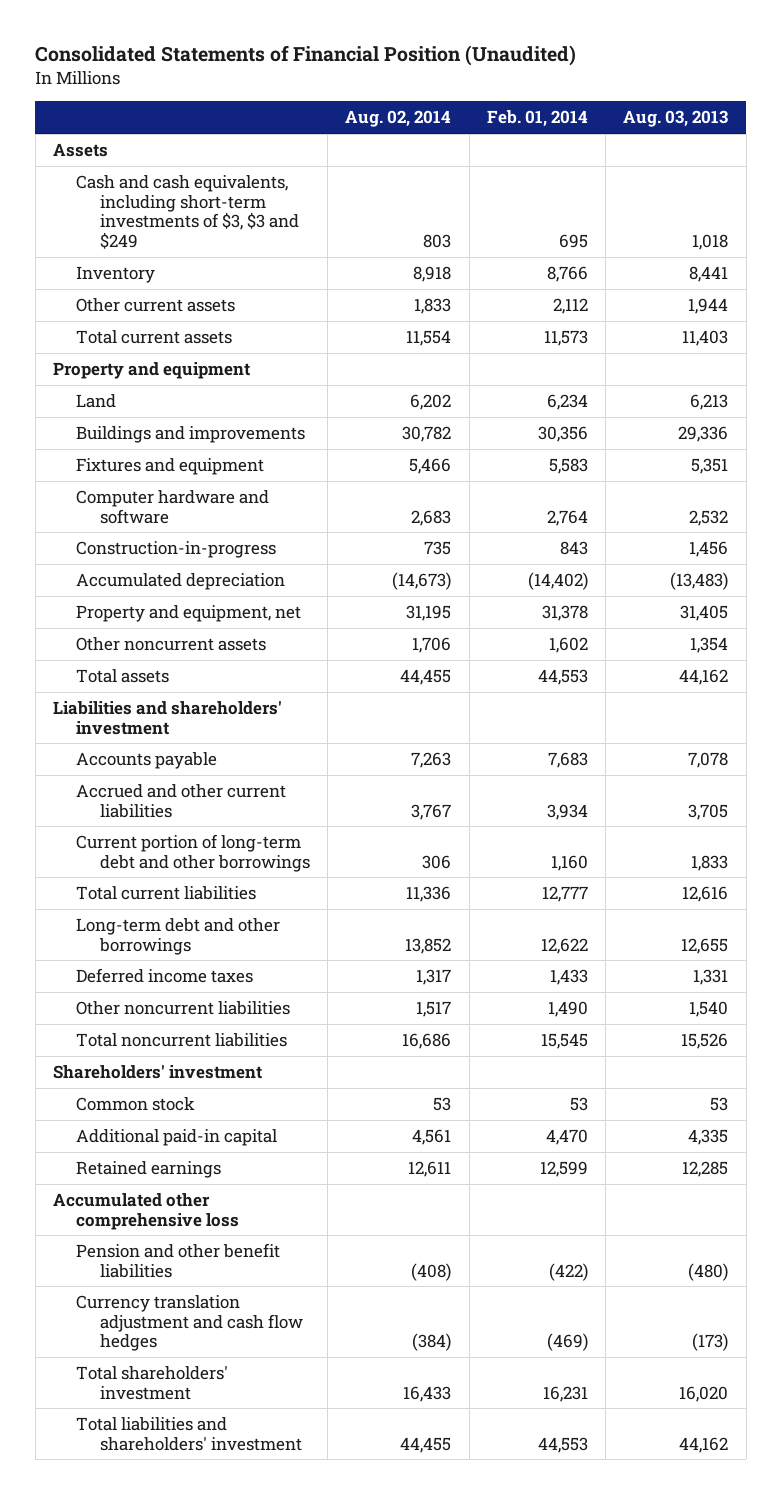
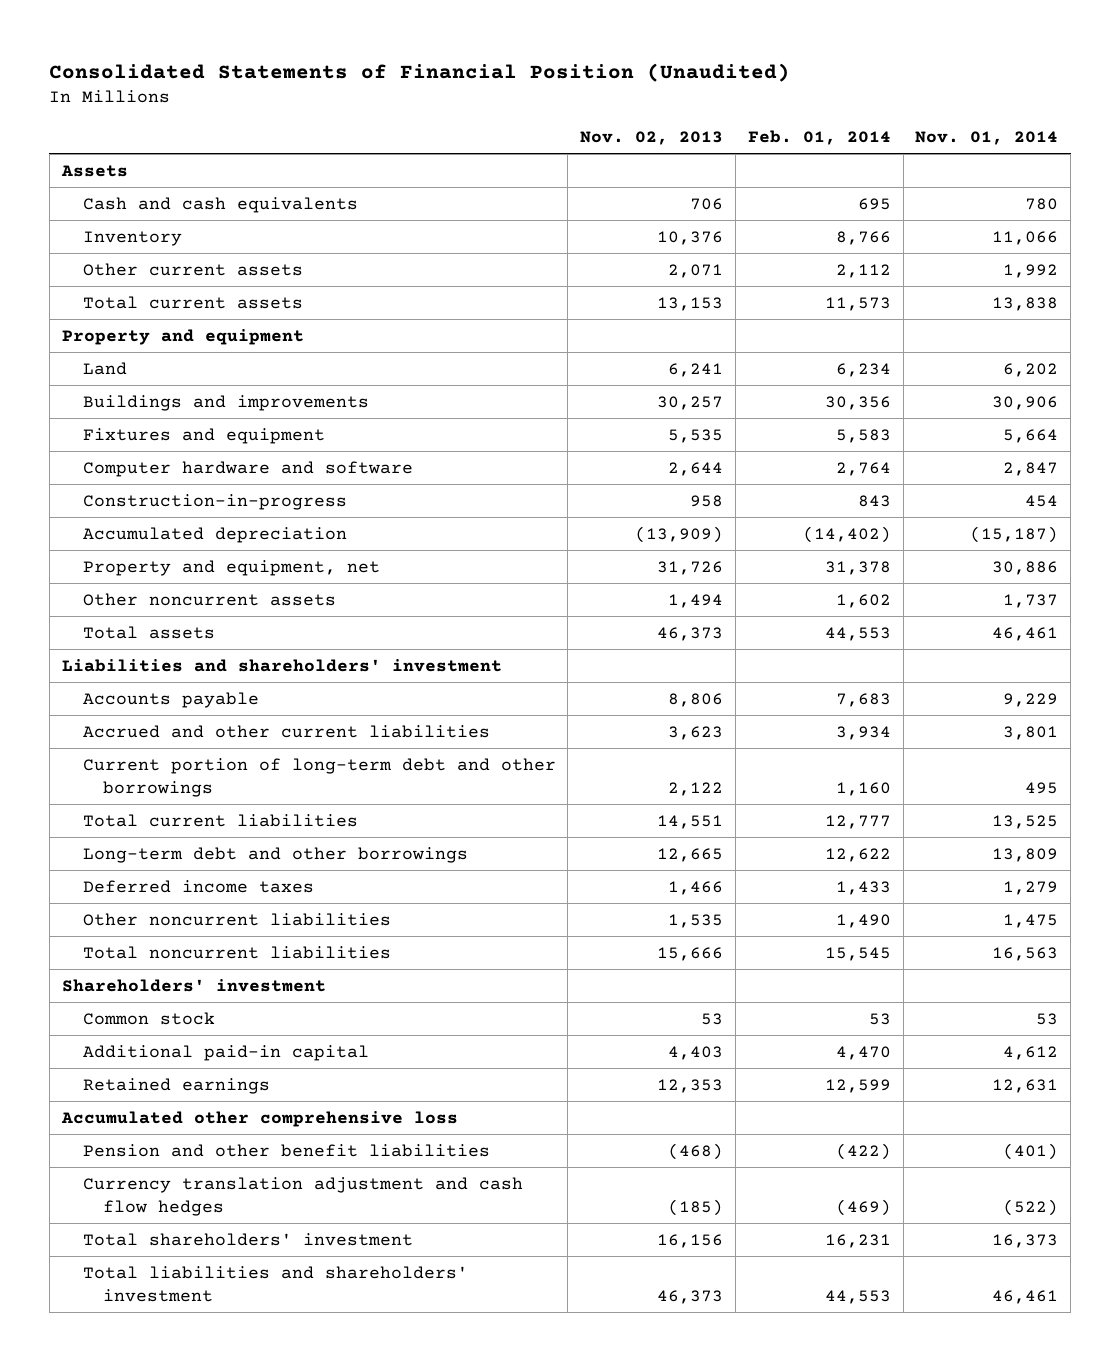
- | Aug. 02, 2014 | Feb. 01, 2014 | Aug. 03, 2013
+ | Nov. 02, 2013 | Feb. 01, 2014 | Nov. 01, 2014
- Cash and cash equivalents, including short-term investments of $3, $3 and $249 | 803 | 695 | 1,018
+ Cash and cash equivalents | 706 | 695 | 780

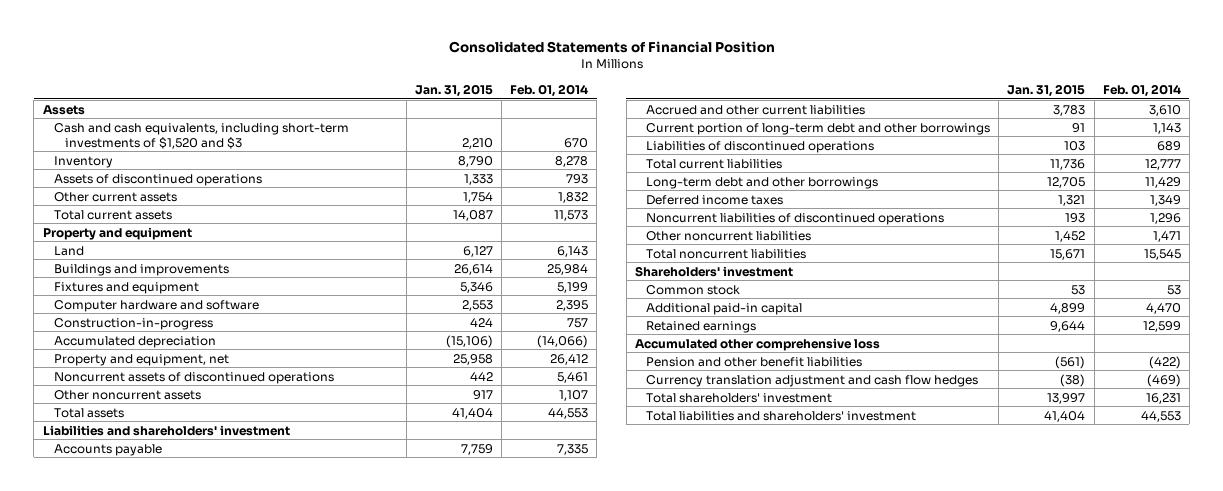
- Consolidated Statements of Financial Position (Unaudited)
+ Consolidated Statements of Financial Position
- | Nov. 02, 2013 | Feb. 01, 2014 | Nov. 01, 2014
+ | Jan. 31, 2015 | Feb. 01, 2014
- Cash and cash equivalents | 706 | 695 | 780
- Inventory | 10,376 | 8,766 | 11,066
- Other current assets | 2,071 | 2,112 | 1,992
+ Cash and cash equivalents, including short-term investments of $1,520 and $3 | 2,210 | 670
+ Inventory | 8,790 | 8,278
+ Assets of discontinued operations | 1,333 | 793
+ Other current assets | 1,754 | 1,832
- Land | 6,241 | 6,234 | 6,202
- Buildings and improvements | 30,257 | 30,356 | 30,906
- Fixtures and equipment | 5,535 | 5,583 | 5,664
- Computer hardware and software | 2,644 | 2,764 | 2,847
- Construction-in-progress | 958 | 843 | 454
- Accumulated depreciation | (13,909) | (14,402) | (15,187)
- Property and equipment, net | 31,726 | 31,378 | 30,886
- Other noncurrent assets | 1,494 | 1,602 | 1,737
+ Land | 6,127 | 6,143
+ Buildings and improvements | 26,614 | 25,984
+ Fixtures and equipment | 5,346 | 5,199
+ Computer hardware and software | 2,553 | 2,395
+ Construction-in-progress | 424 | 757
+ Accumulated depreciation | (15,106) | (14,066)
+ Property and equipment, net | 25,958 | 26,412
+ Noncurrent assets of discontinued operations | 442 | 5,461
+ Other noncurrent assets | 917 | 1,107
- Accounts payable | 8,806 | 7,683 | 9,229
- Accrued and other current liabilities | 3,623 | 3,934 | 3,801
- Current portion of long-term debt and other borrowings | 2,122 | 1,160 | 495
+ Accounts payable | 7,759 | 7,335
+ Accrued and other current liabilities | 3,783 | 3,610
+ Current portion of long-term debt and other borrowings | 91 | 1,143
+ Liabilities of discontinued operations | 103 | 689
- Long-term debt and other borrowings | 12,665 | 12,622 | 13,809
- Deferred income taxes | 1,466 | 1,433 | 1,279
- Other noncurrent liabilities | 1,535 | 1,490 | 1,475
+ Long-term debt and other borrowings | 12,705 | 11,429
+ Deferred income taxes | 1,321 | 1,349
+ Noncurrent liabilities of discontinued operations | 193 | 1,296
+ Other noncurrent liabilities | 1,452 | 1,471

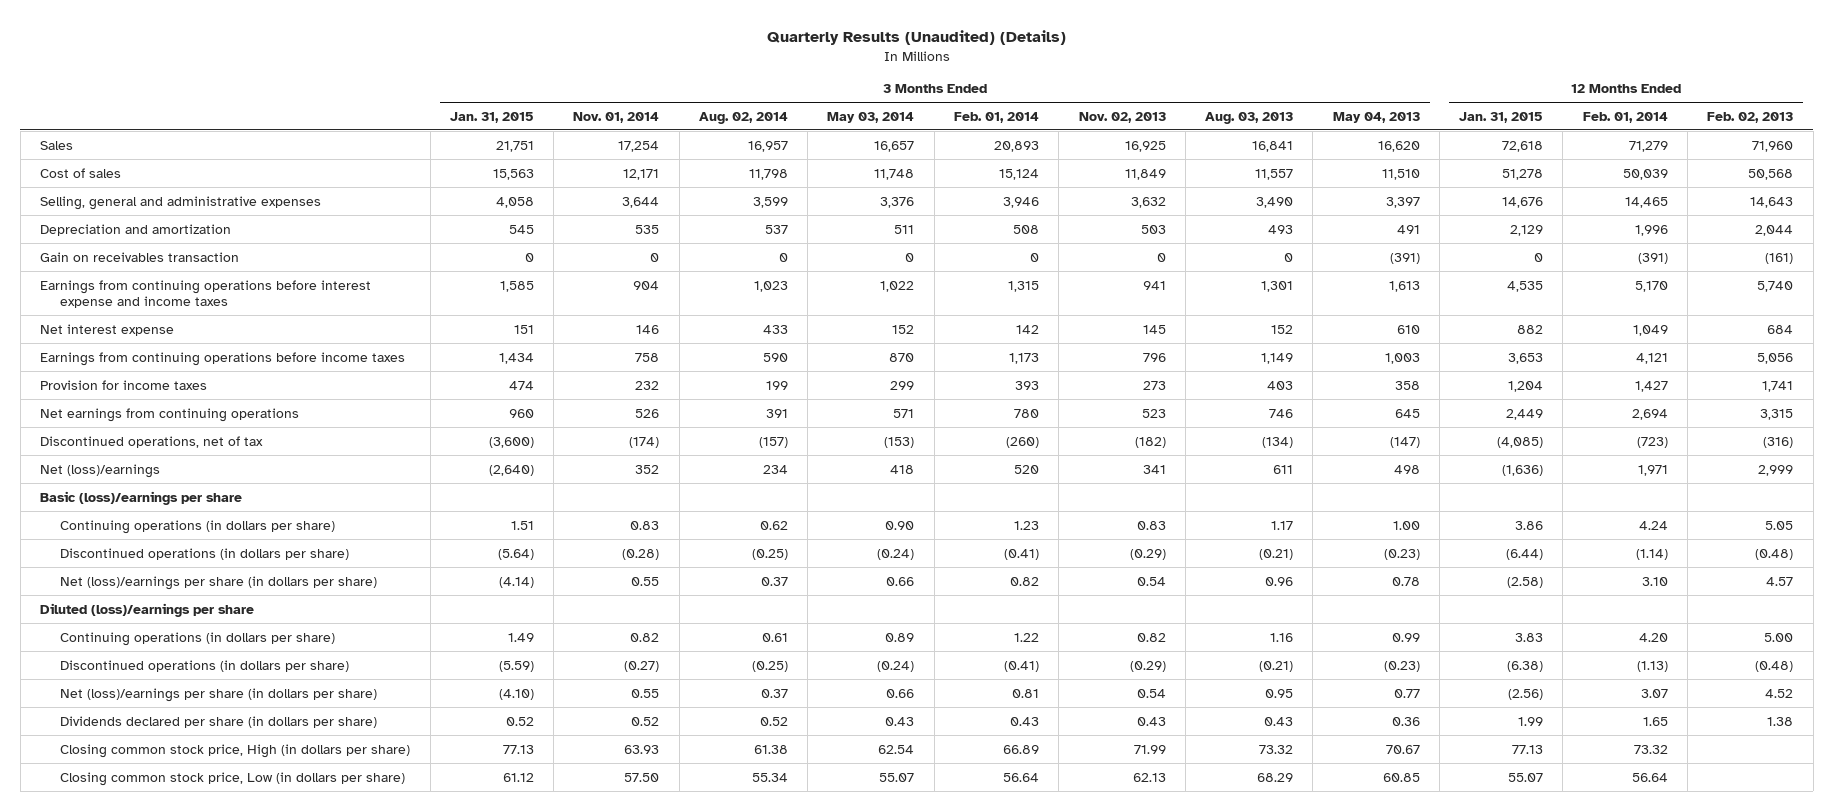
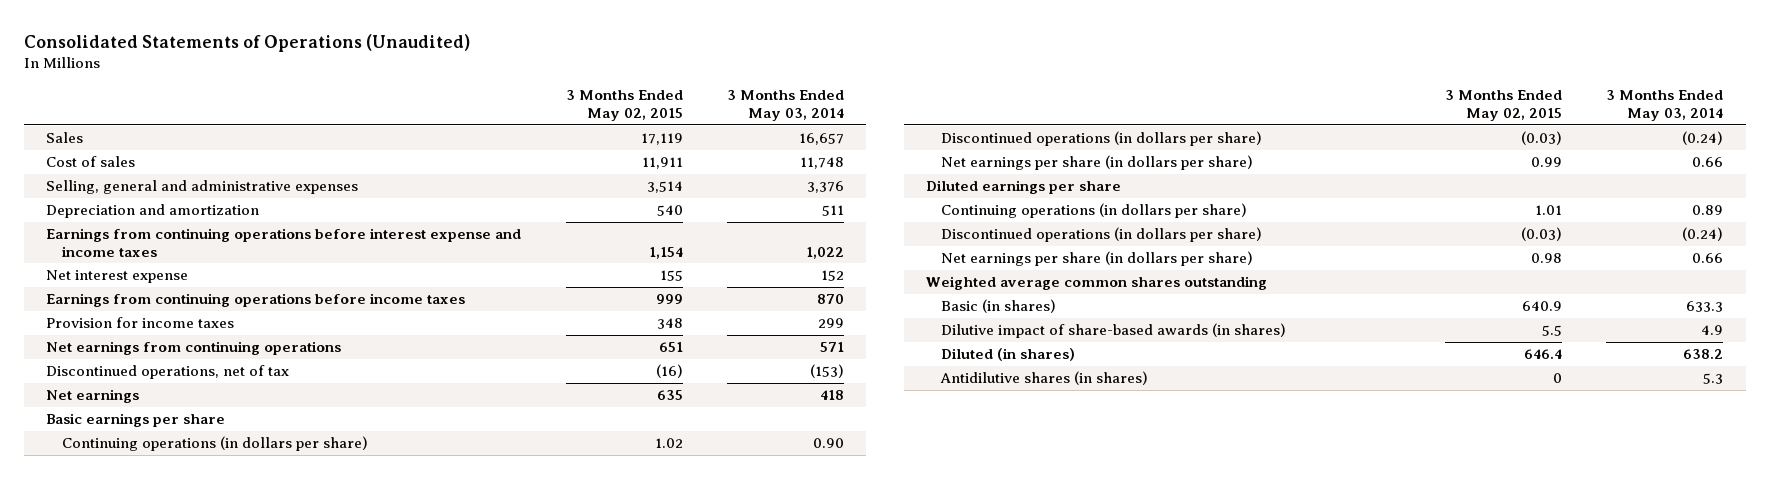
- Quarterly Results (Unaudited) (Details)
+ Consolidated Statements of Operations (Unaudited)
- | 3 Months Ended Jan. 31, 2015 | 3 Months Ended Nov. 01, 2014 | 3 Months Ended Aug. 02, 2014 | 3 Months Ended May 03, 2014 | 3 Months Ended Feb. 01, 2014 | 3 Months Ended Nov. 02, 2013 | 3 Months Ended Aug. 03, 2013 | 3 Months Ended May 04, 2013 | 12 Months Ended Jan. 31, 2015 | 12 Months Ended Feb. 01, 2014 | 12 Months Ended Feb. 02, 2013
+ | 3 Months Ended May 02, 2015 | 3 Months Ended May 03, 2014
- Gain on receivables transaction | 0 | 0 | 0 | 0 | 0 | 0 | 0 | (391) | 0 | (391) | (161)
- Net (loss)/earnings | (2,640) | 352 | 234 | 418 | 520 | 341 | 611 | 498 | (1,636) | 1,971 | 2,999
- Basic (loss)/earnings per share
+ Net earnings | 635 | 418
+ Basic earnings per share
- Net (loss)/earnings per share (in dollars per share) | (4.14) | 0.55 | 0.37 | 0.66 | 0.82 | 0.54 | 0.96 | 0.78 | (2.58) | 3.10 | 4.57
- Diluted (loss)/earnings per share
+ Net earnings per share (in dollars per share) | 0.99 | 0.66
+ Diluted earnings per share
- Net (loss)/earnings per share (in dollars per share) | (4.10) | 0.55 | 0.37 | 0.66 | 0.81 | 0.54 | 0.95 | 0.77 | (2.56) | 3.07 | 4.52
- Dividends declared per share (in dollars per share) | 0.52 | 0.52 | 0.52 | 0.43 | 0.43 | 0.43 | 0.43 | 0.36 | 1.99 | 1.65 | 1.38
- Closing common stock price, High (in dollars per share) | 77.13 | 63.93 | 61.38 | 62.54 | 66.89 | 71.99 | 73.32 | 70.67 | 77.13 | 73.32 |
- Closing common stock price, Low (in dollars per share) | 61.12 | 57.50 | 55.34 | 55.07 | 56.64 | 62.13 | 68.29 | 60.85 | 55.07 | 56.64 |
+ Net earnings per share (in dollars per share) | 0.98 | 0.66
+ Weighted average common shares outstanding
+ Basic (in shares) | 640.9 | 633.3
+ Dilutive impact of share-based awards (in shares) | 5.5 | 4.9
+ Diluted (in shares) | 646.4 | 638.2
+ Antidilutive shares (in shares) | 0 | 5.3

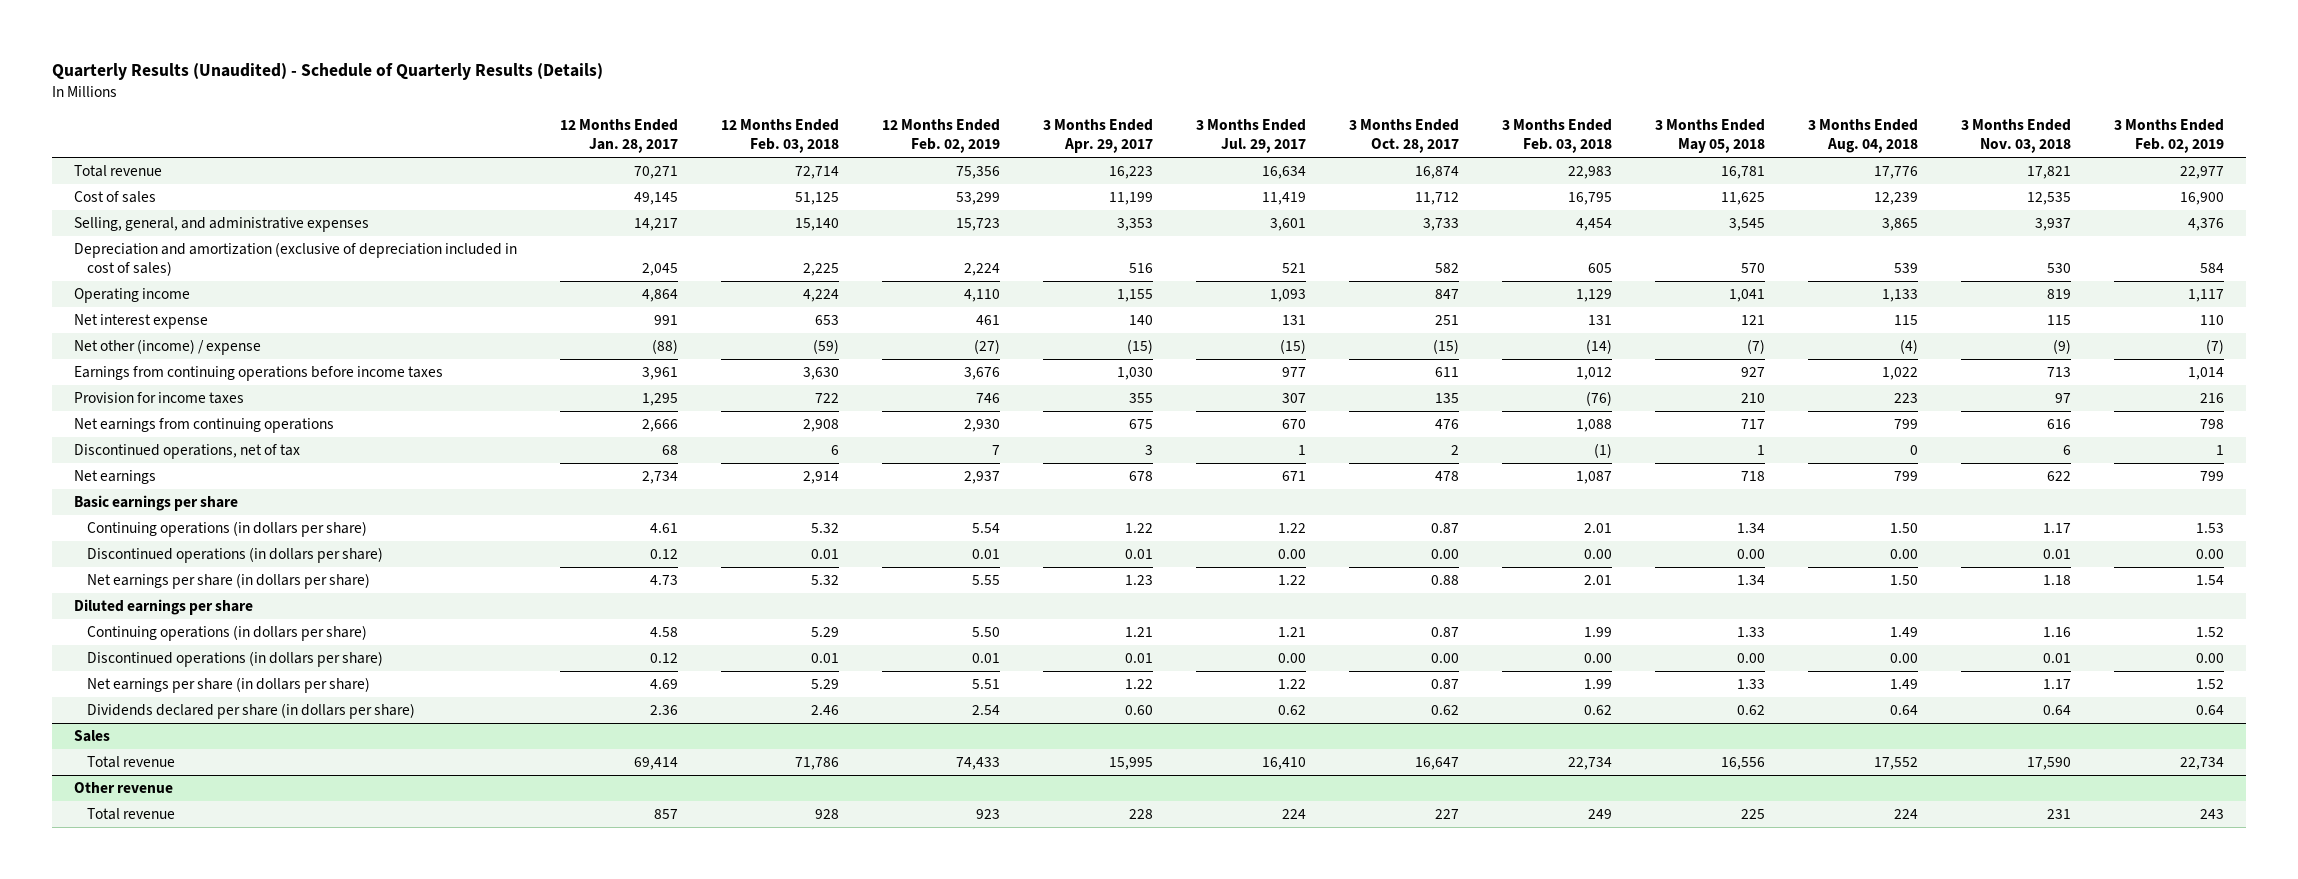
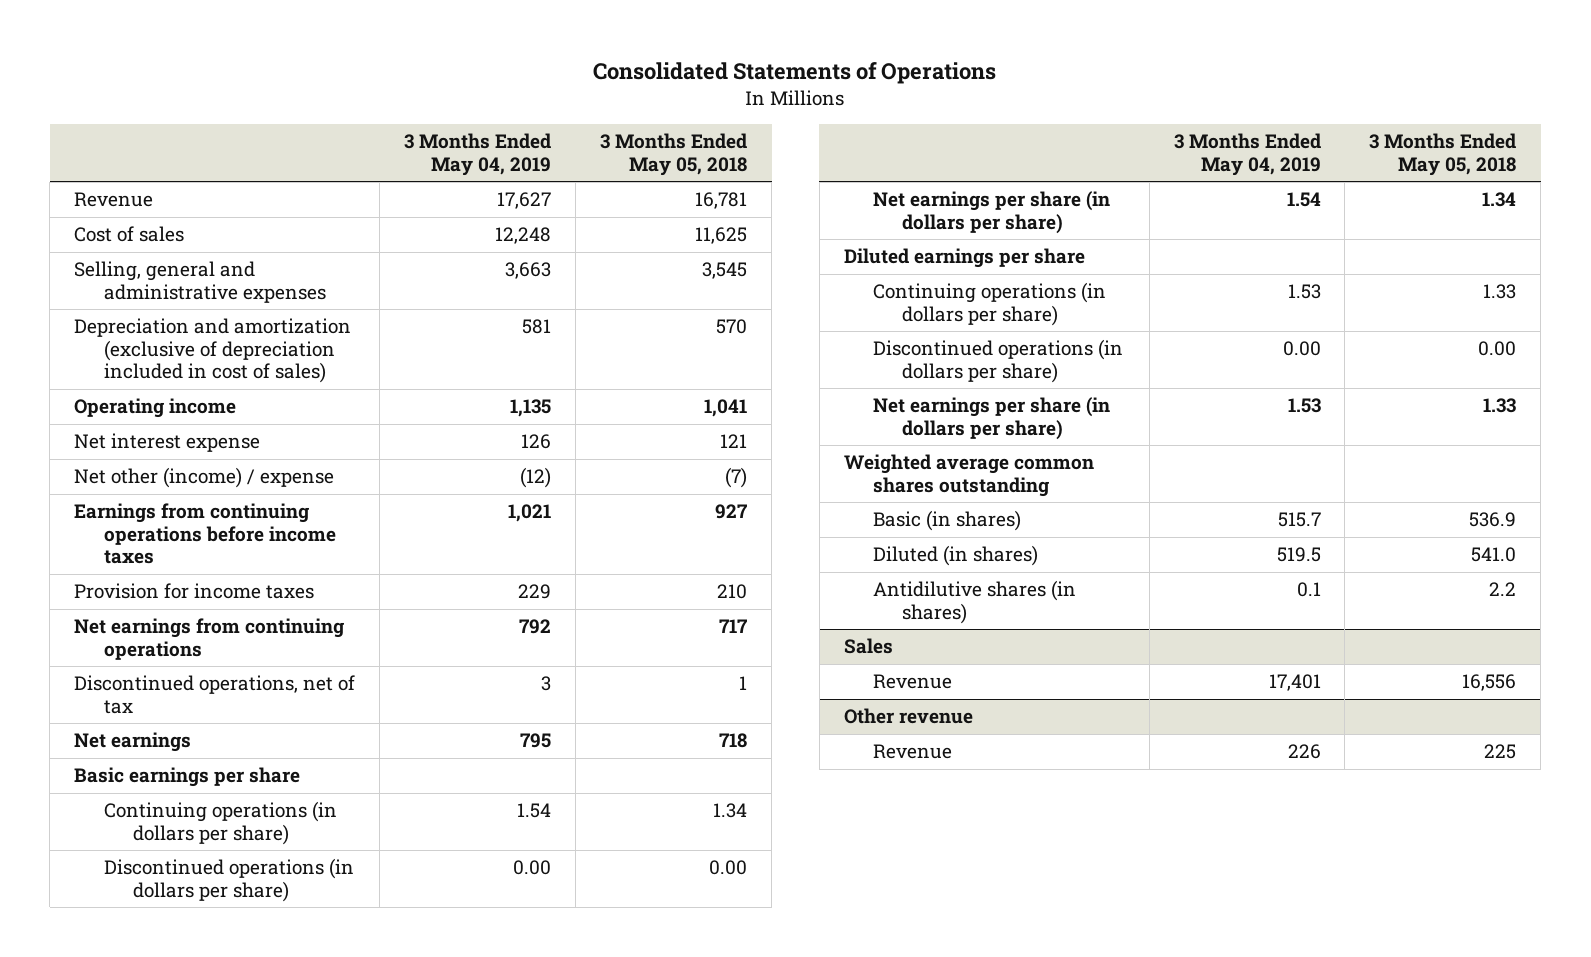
- Quarterly Results (Unaudited) - Schedule of Quarterly Results (Details)
+ Consolidated Statements of Operations
- | 12 Months Ended Jan. 28, 2017 | 12 Months Ended Feb. 03, 2018 | 12 Months Ended Feb. 02, 2019 | 3 Months Ended Apr. 29, 2017 | 3 Months Ended Jul. 29, 2017 | 3 Months Ended Oct. 28, 2017 | 3 Months Ended Feb. 03, 2018 | 3 Months Ended May 05, 2018 | 3 Months Ended Aug. 04, 2018 | 3 Months Ended Nov. 03, 2018 | 3 Months Ended Feb. 02, 2019
+ | 3 Months Ended May 04, 2019 | 3 Months Ended May 05, 2018
- Total revenue | 70,271 | 72,714 | 75,356 | 16,223 | 16,634 | 16,874 | 22,983 | 16,781 | 17,776 | 17,821 | 22,977
+ Revenue | 17,627 | 16,781
- Selling, general, and administrative expenses | 14,217 | 15,140 | 15,723 | 3,353 | 3,601 | 3,733 | 4,454 | 3,545 | 3,865 | 3,937 | 4,376
+ Selling, general and administrative expenses | 3,663 | 3,545
- Dividends declared per share (in dollars per share) | 2.36 | 2.46 | 2.54 | 0.60 | 0.62 | 0.62 | 0.62 | 0.62 | 0.64 | 0.64 | 0.64
+ Weighted average common shares outstanding
+ Basic (in shares) | 515.7 | 536.9
+ Diluted (in shares) | 519.5 | 541.0
+ Antidilutive shares (in shares) | 0.1 | 2.2
@ Sales
- Total revenue | 69,414 | 71,786 | 74,433 | 15,995 | 16,410 | 16,647 | 22,734 | 16,556 | 17,552 | 17,590 | 22,734
+ Revenue | 17,401 | 16,556
@ Other revenue
- Total revenue | 857 | 928 | 923 | 228 | 224 | 227 | 249 | 225 | 224 | 231 | 243
+ Revenue | 226 | 225

